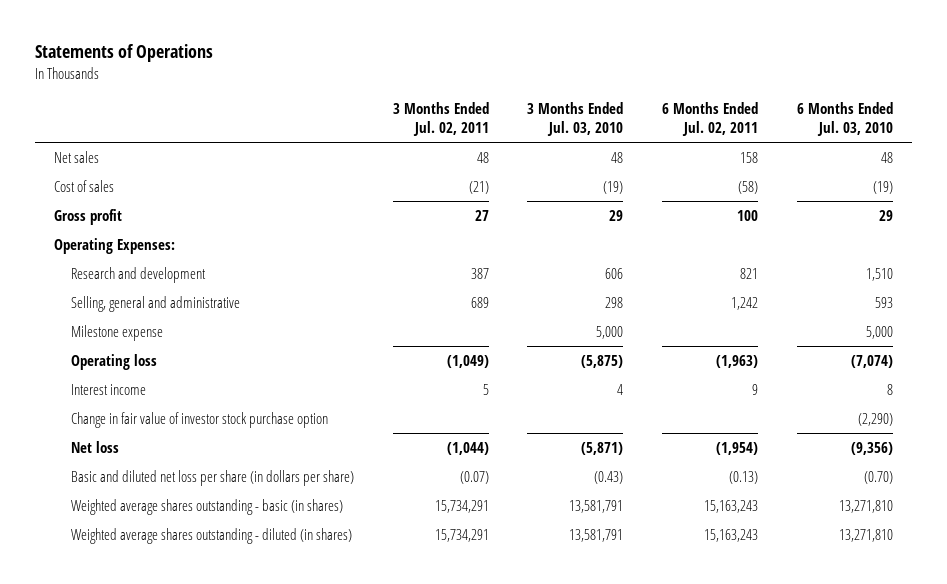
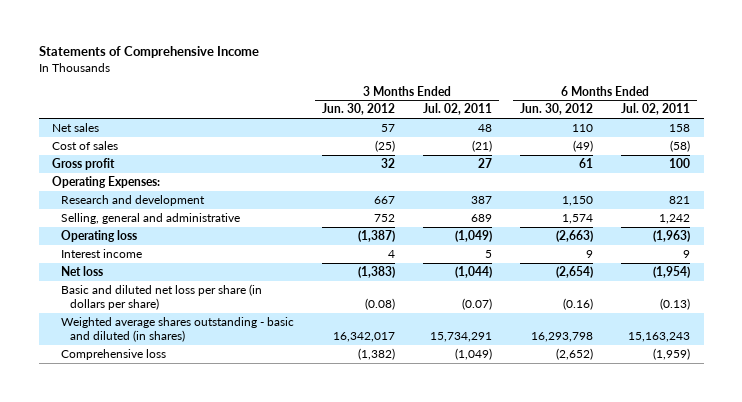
- Statements of Operations
+ Statements of Comprehensive Income
- | 3 Months Ended Jul. 02, 2011 | 3 Months Ended Jul. 03, 2010 | 6 Months Ended Jul. 02, 2011 | 6 Months Ended Jul. 03, 2010
+ | 3 Months Ended Jun. 30, 2012 | 3 Months Ended Jul. 02, 2011 | 6 Months Ended Jun. 30, 2012 | 6 Months Ended Jul. 02, 2011
- Milestone expense | | 5,000 | | 5,000
- Change in fair value of investor stock purchase option | | | | (2,290)
- Weighted average shares outstanding - basic (in shares) | 15,734,291 | 13,581,791 | 15,163,243 | 13,271,810
- Weighted average shares outstanding - diluted (in shares) | 15,734,291 | 13,581,791 | 15,163,243 | 13,271,810
+ Weighted average shares outstanding - basic and diluted (in shares) | 16,342,017 | 15,734,291 | 16,293,798 | 15,163,243
+ Comprehensive loss | (1,382) | (1,049) | (2,652) | (1,959)

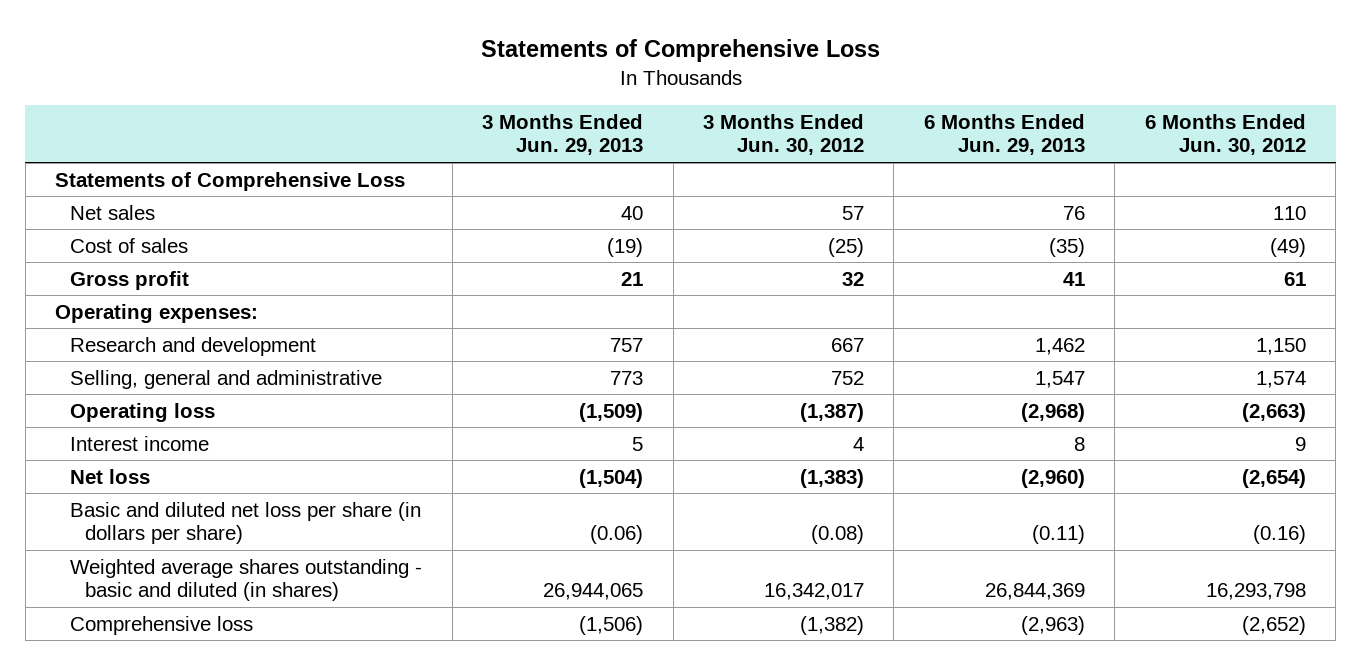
- Statements of Comprehensive Income
+ Statements of Comprehensive Loss
- | 3 Months Ended Jun. 30, 2012 | 3 Months Ended Jul. 02, 2011 | 6 Months Ended Jun. 30, 2012 | 6 Months Ended Jul. 02, 2011
+ | 3 Months Ended Jun. 29, 2013 | 3 Months Ended Jun. 30, 2012 | 6 Months Ended Jun. 29, 2013 | 6 Months Ended Jun. 30, 2012
+ Statements of Comprehensive Loss
- Operating Expenses:
+ Operating expenses:

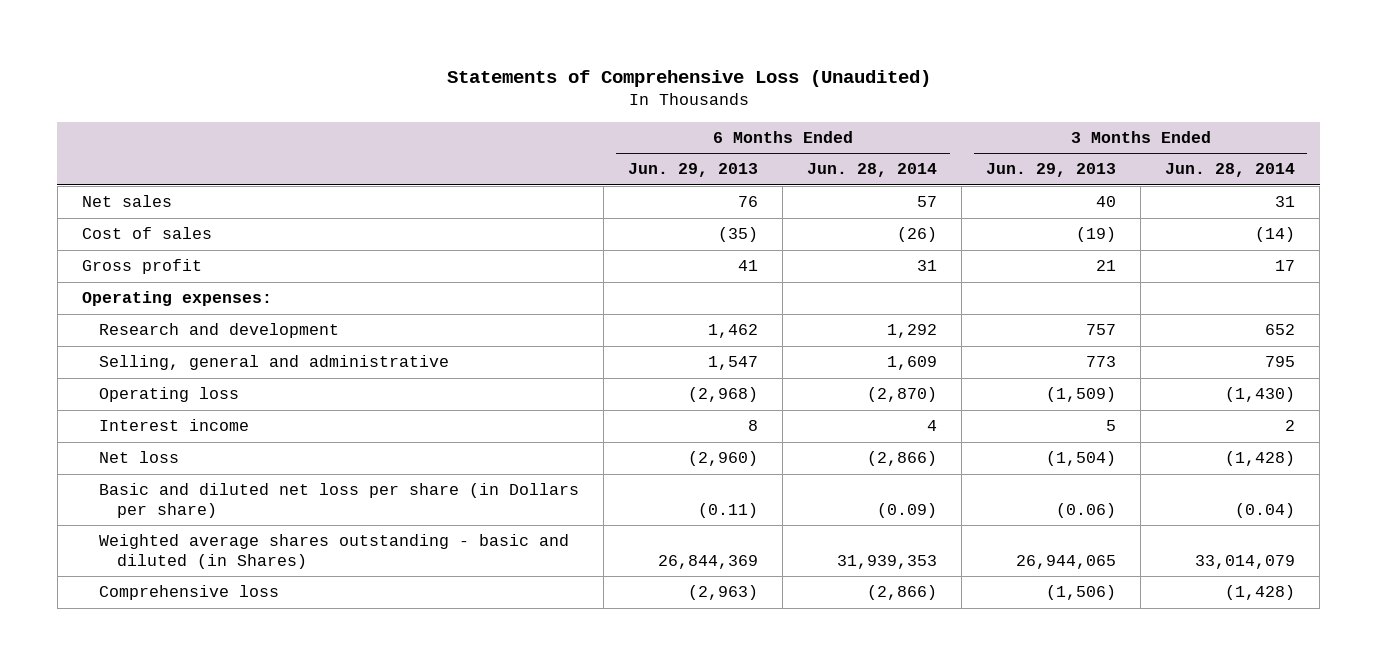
- Statements of Comprehensive Loss
+ Statements of Comprehensive Loss (Unaudited)
- | 3 Months Ended Jun. 29, 2013 | 3 Months Ended Jun. 30, 2012 | 6 Months Ended Jun. 29, 2013 | 6 Months Ended Jun. 30, 2012
+ | 6 Months Ended Jun. 29, 2013 | 6 Months Ended Jun. 28, 2014 | 3 Months Ended Jun. 29, 2013 | 3 Months Ended Jun. 28, 2014
- Statements of Comprehensive Loss
- Basic and diluted net loss per share (in dollars per share) | (0.06) | (0.08) | (0.11) | (0.16)
- Weighted average shares outstanding - basic and diluted (in shares) | 26,944,065 | 16,342,017 | 26,844,369 | 16,293,798
+ Basic and diluted net loss per share (in Dollars per share) | (0.11) | (0.09) | (0.06) | (0.04)
+ Weighted average shares outstanding - basic and diluted (in Shares) | 26,844,369 | 31,939,353 | 26,944,065 | 33,014,079

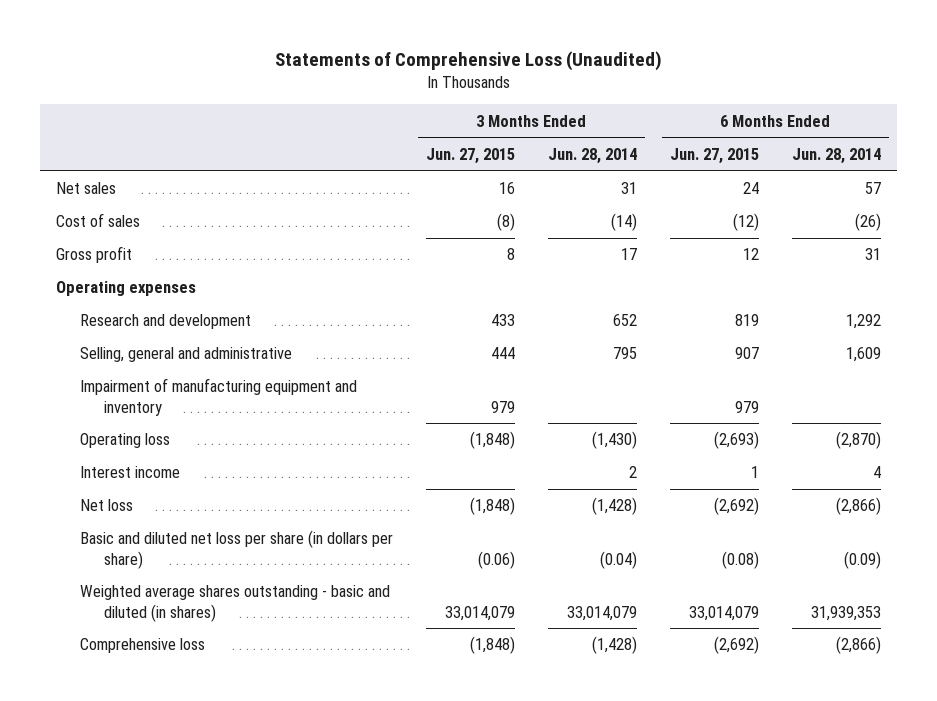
- | 6 Months Ended Jun. 29, 2013 | 6 Months Ended Jun. 28, 2014 | 3 Months Ended Jun. 29, 2013 | 3 Months Ended Jun. 28, 2014
+ | 3 Months Ended Jun. 27, 2015 | 3 Months Ended Jun. 28, 2014 | 6 Months Ended Jun. 27, 2015 | 6 Months Ended Jun. 28, 2014
- Operating expenses:
+ Operating expenses
+ Impairment of manufacturing equipment and inventory | 979 | | 979 |
- Basic and diluted net loss per share (in Dollars per share) | (0.11) | (0.09) | (0.06) | (0.04)
- Weighted average shares outstanding - basic and diluted (in Shares) | 26,844,369 | 31,939,353 | 26,944,065 | 33,014,079
+ Basic and diluted net loss per share (in dollars per share) | (0.06) | (0.04) | (0.08) | (0.09)
+ Weighted average shares outstanding - basic and diluted (in shares) | 33,014,079 | 33,014,079 | 33,014,079 | 31,939,353

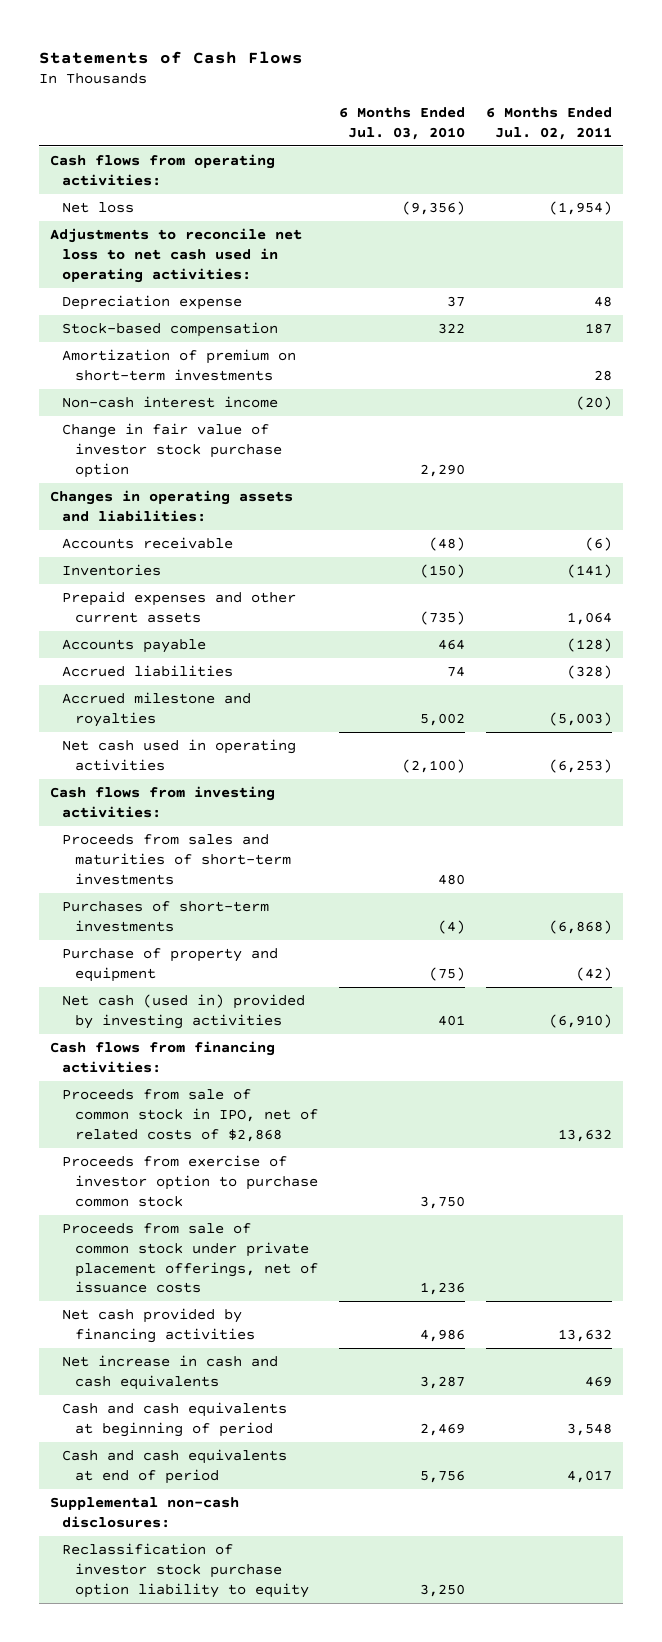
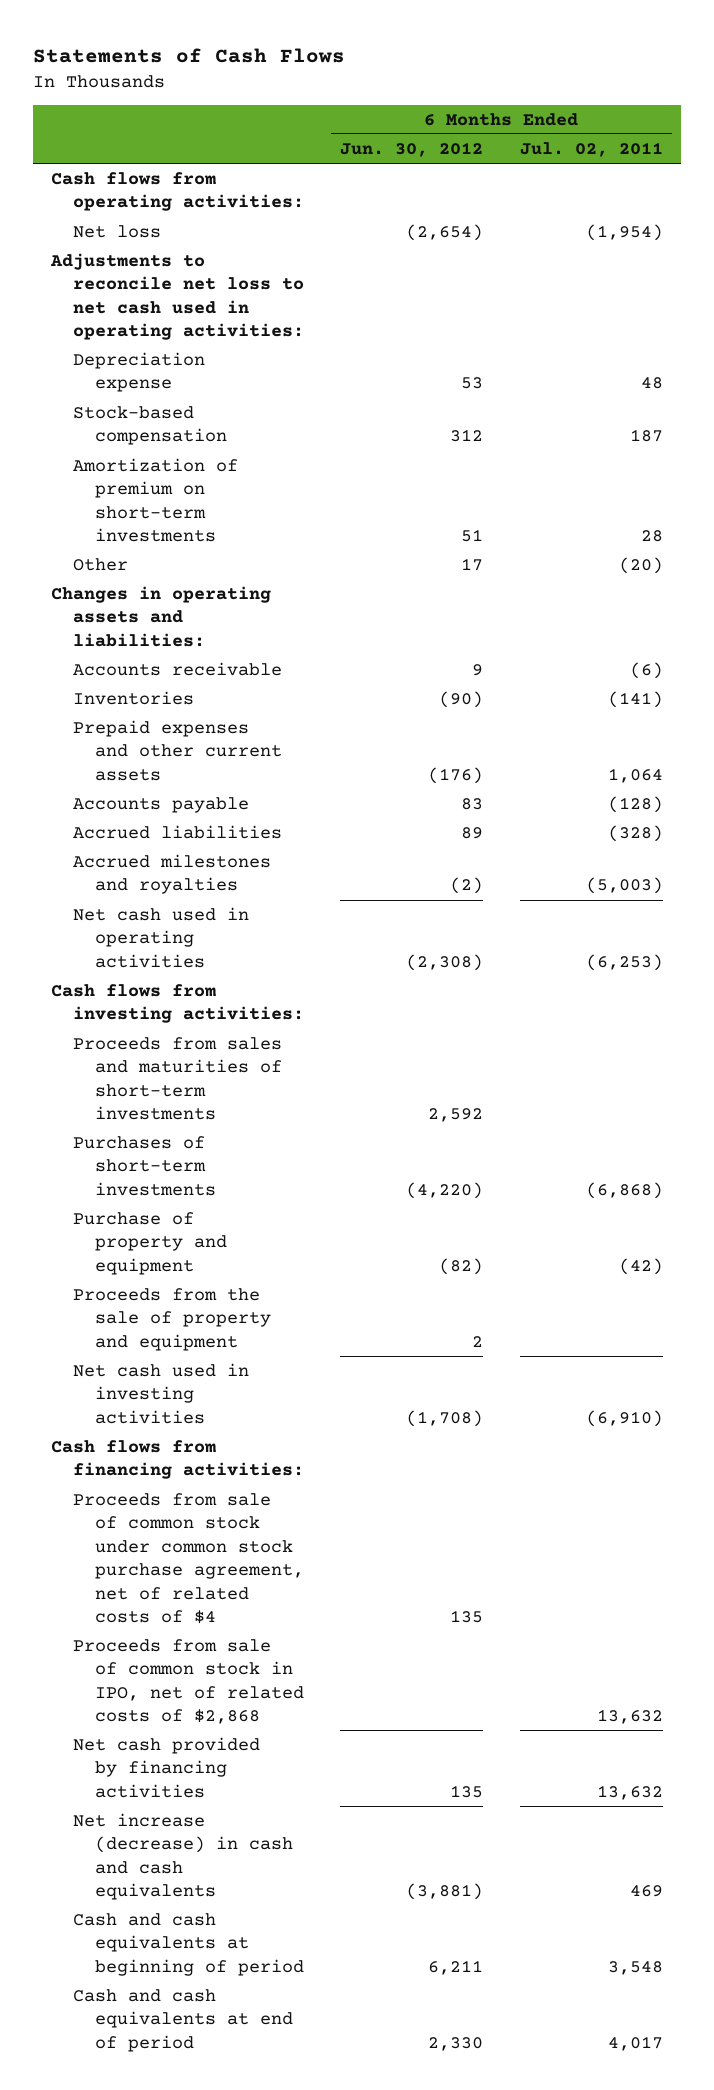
- | 6 Months Ended Jul. 03, 2010 | 6 Months Ended Jul. 02, 2011
+ | 6 Months Ended Jun. 30, 2012 | 6 Months Ended Jul. 02, 2011
- Non-cash interest income | | (20)
- Change in fair value of investor stock purchase option | 2,290 |
+ Other | 17 | (20)
- Accrued milestone and royalties | 5,002 | (5,003)
+ Accrued milestones and royalties | (2) | (5,003)
- Net cash (used in) provided by investing activities | 401 | (6,910)
+ Proceeds from the sale of property and equipment | 2 |
+ Net cash used in investing activities | (1,708) | (6,910)
+ Proceeds from sale of common stock under common stock purchase agreement, net of related costs of $4 | 135 |
- Proceeds from exercise of investor option to purchase common stock | 3,750 |
- Proceeds from sale of common stock under private placement offerings, net of issuance costs | 1,236 |
- Net increase in cash and cash equivalents | 3,287 | 469
+ Net increase (decrease) in cash and cash equivalents | (3,881) | 469
- Supplemental non-cash disclosures:
- Reclassification of investor stock purchase option liability to equity | 3,250 |

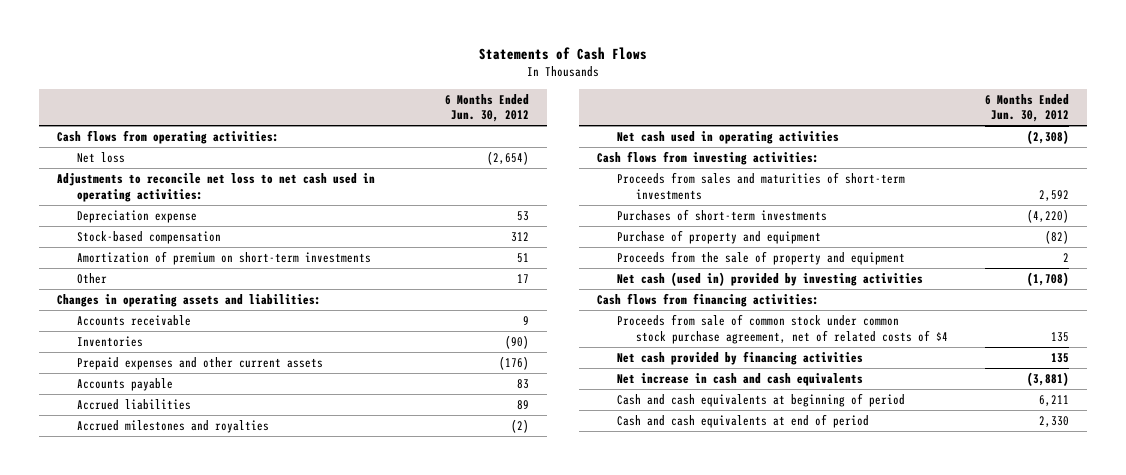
- | 6 Months Ended Jun. 30, 2012 | 6 Months Ended Jul. 02, 2011
+ | 6 Months Ended Jun. 30, 2012
- Net cash used in investing activities | (1,708) | (6,910)
+ Net cash (used in) provided by investing activities | (1,708)
- Proceeds from sale of common stock in IPO, net of related costs of $2,868 | | 13,632
- Net increase (decrease) in cash and cash equivalents | (3,881) | 469
+ Net increase in cash and cash equivalents | (3,881)

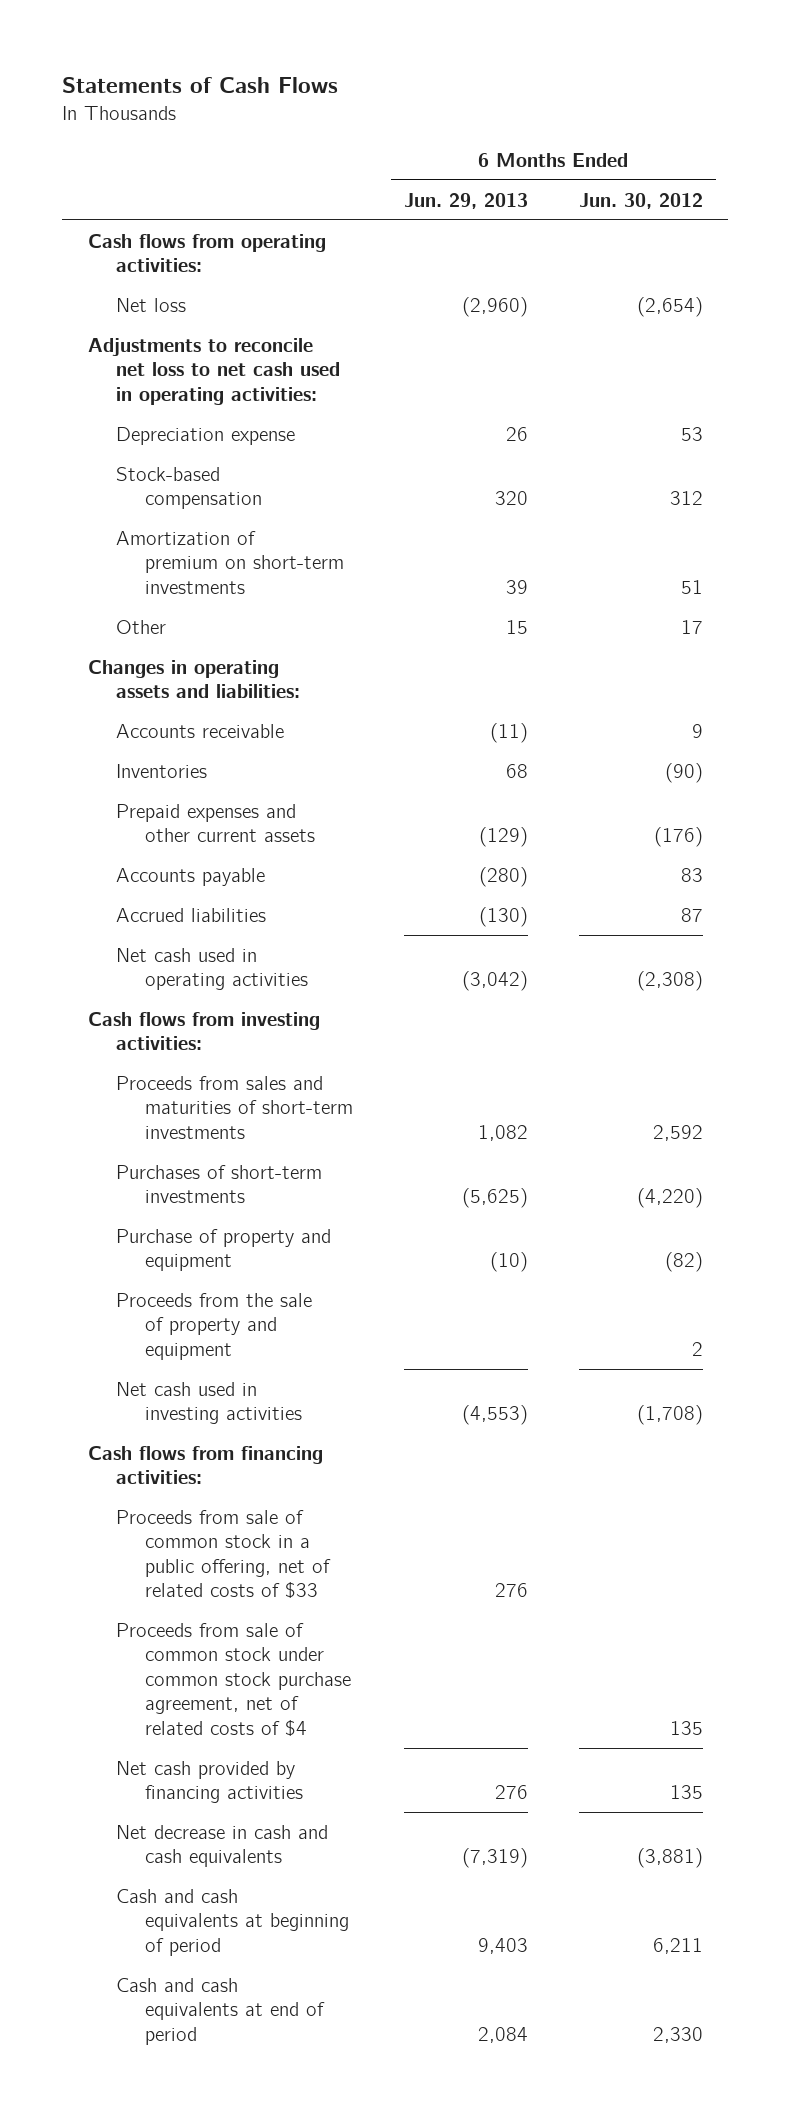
- | 6 Months Ended Jun. 30, 2012
+ | 6 Months Ended Jun. 29, 2013 | 6 Months Ended Jun. 30, 2012
- Accrued liabilities | 89
- Accrued milestones and royalties | (2)
+ Accrued liabilities | (130) | 87
- Net cash (used in) provided by investing activities | (1,708)
+ Net cash used in investing activities | (4,553) | (1,708)
+ Proceeds from sale of common stock in a public offering, net of related costs of $33 | 276 |
- Net increase in cash and cash equivalents | (3,881)
+ Net decrease in cash and cash equivalents | (7,319) | (3,881)

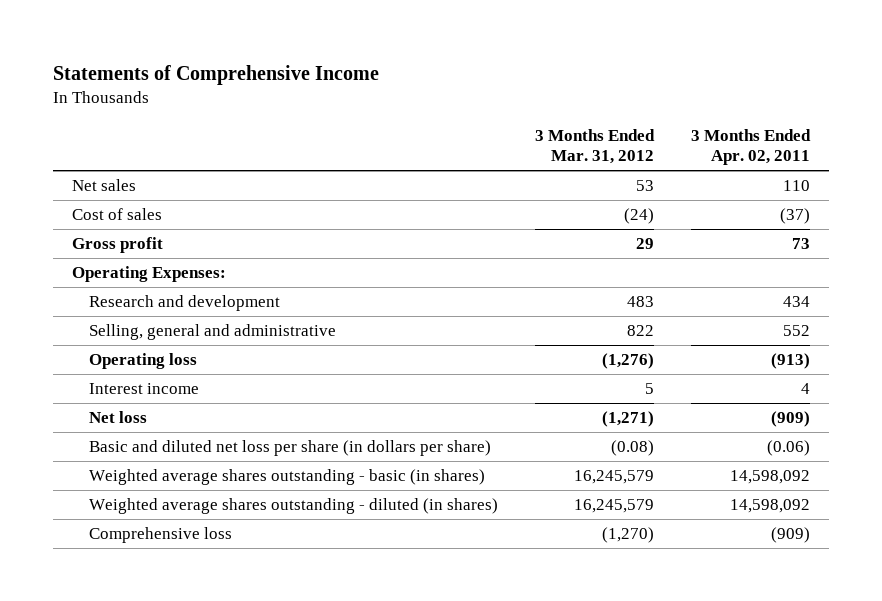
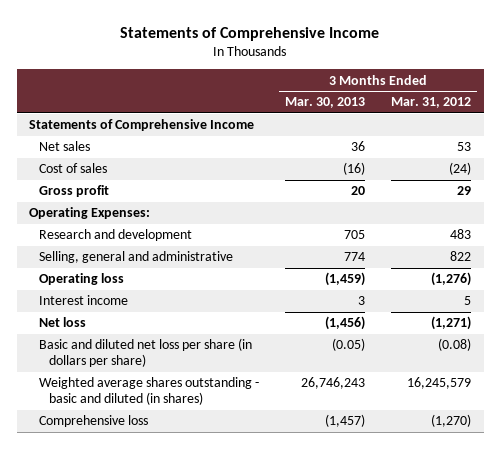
- | 3 Months Ended Mar. 31, 2012 | 3 Months Ended Apr. 02, 2011
+ | 3 Months Ended Mar. 30, 2013 | 3 Months Ended Mar. 31, 2012
+ Statements of Comprehensive Income
- Weighted average shares outstanding - basic (in shares) | 16,245,579 | 14,598,092
- Weighted average shares outstanding - diluted (in shares) | 16,245,579 | 14,598,092
+ Weighted average shares outstanding - basic and diluted (in shares) | 26,746,243 | 16,245,579

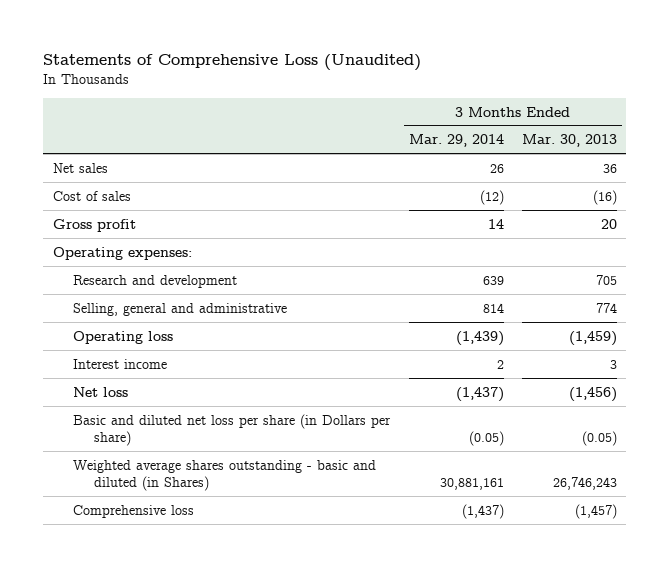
- Statements of Comprehensive Income
+ Statements of Comprehensive Loss (Unaudited)
- | 3 Months Ended Mar. 30, 2013 | 3 Months Ended Mar. 31, 2012
+ | 3 Months Ended Mar. 29, 2014 | 3 Months Ended Mar. 30, 2013
- Statements of Comprehensive Income
- Operating Expenses:
+ Operating expenses:
- Basic and diluted net loss per share (in dollars per share) | (0.05) | (0.08)
- Weighted average shares outstanding - basic and diluted (in shares) | 26,746,243 | 16,245,579
+ Basic and diluted net loss per share (in Dollars per share) | (0.05) | (0.05)
+ Weighted average shares outstanding - basic and diluted (in Shares) | 30,881,161 | 26,746,243

